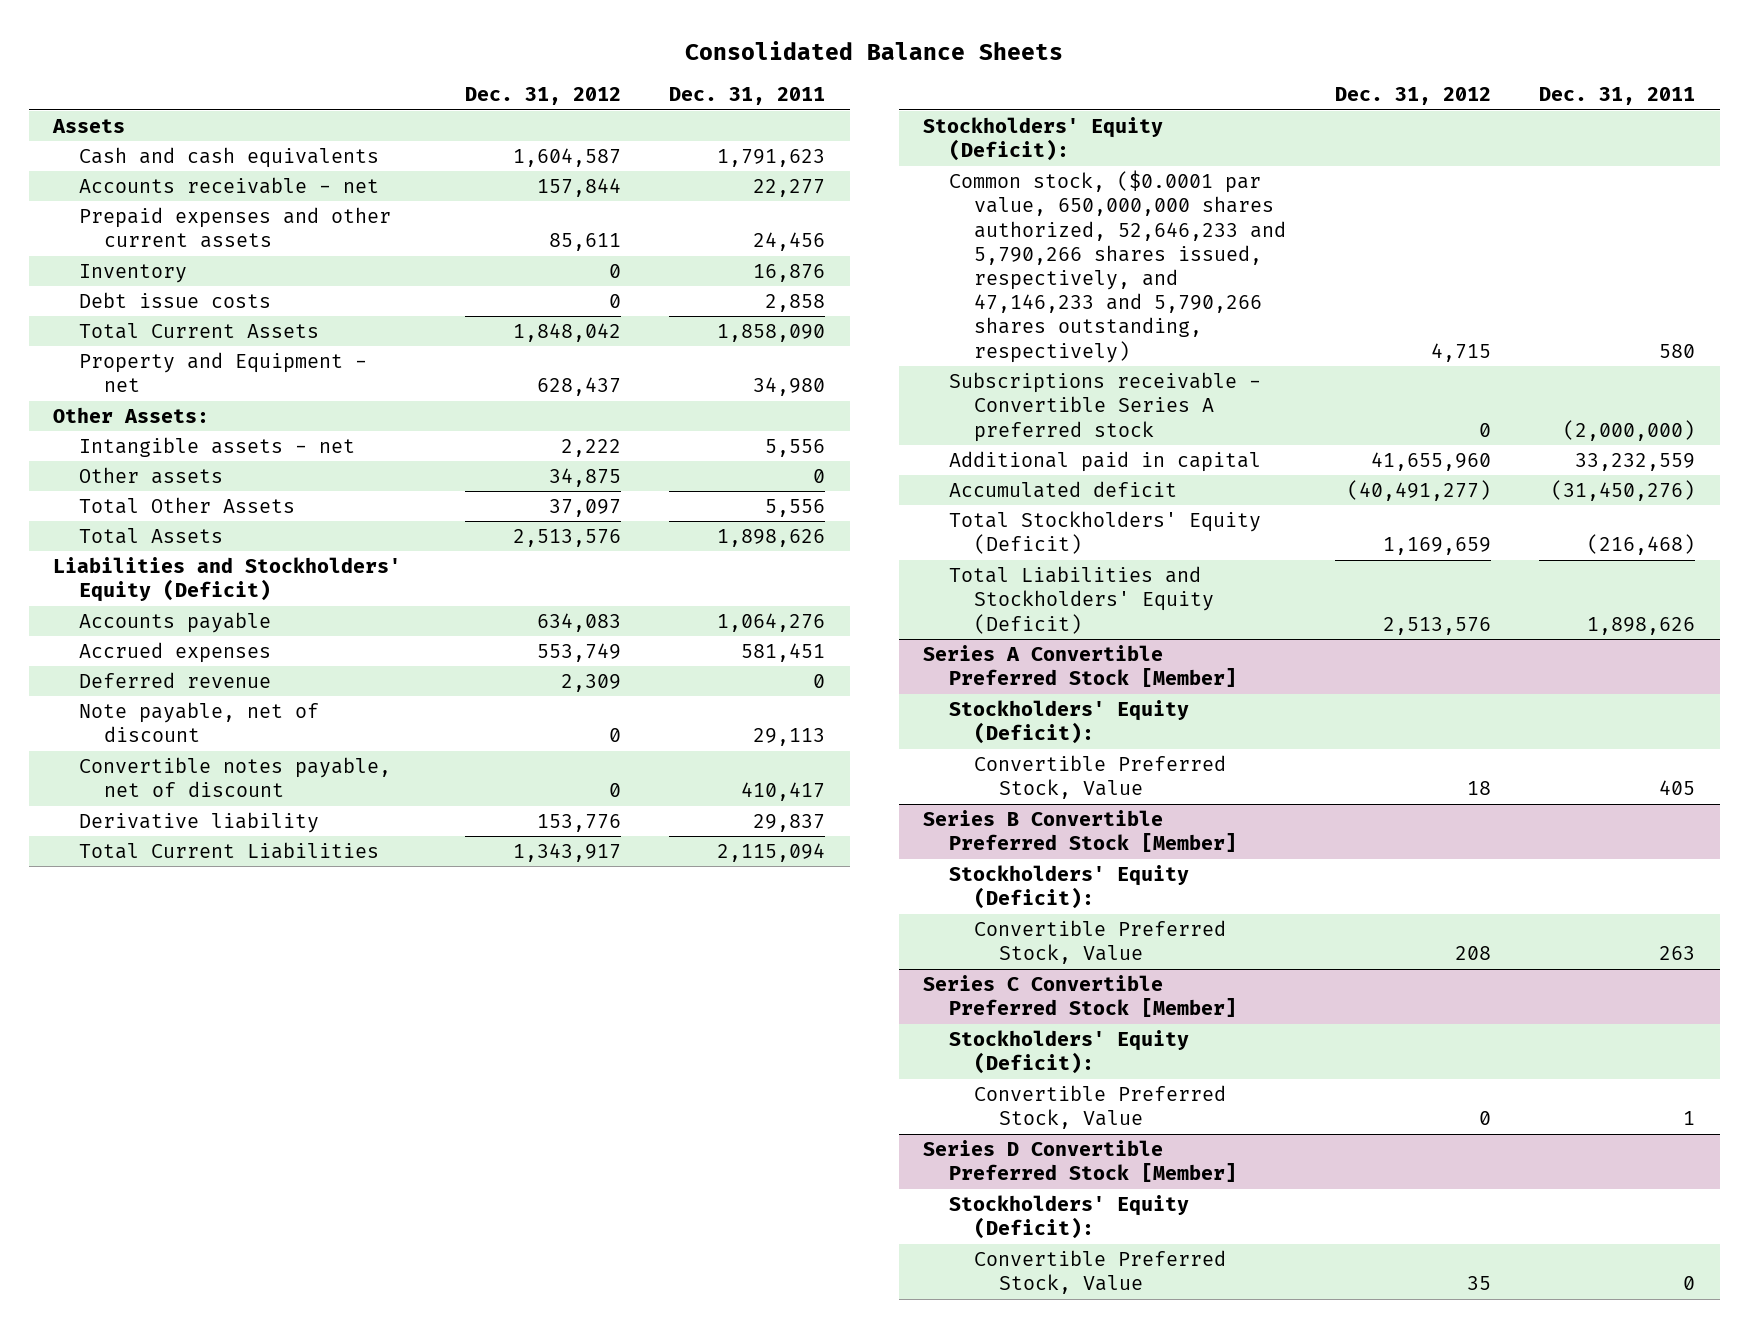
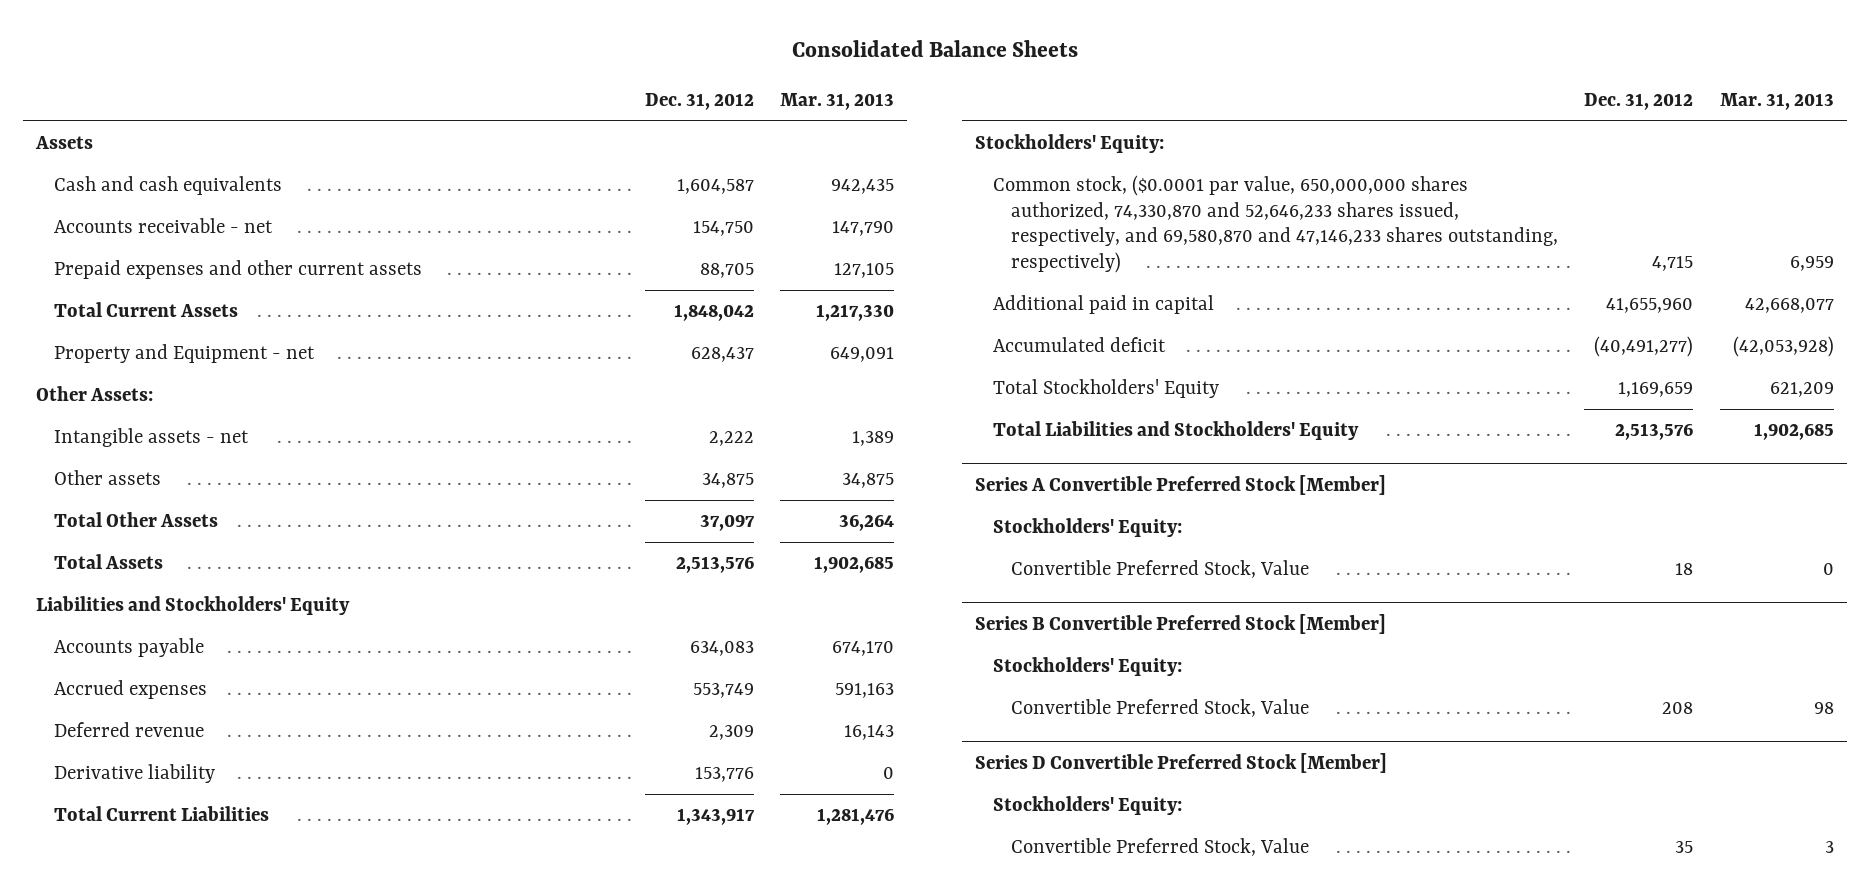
- | Dec. 31, 2012 | Dec. 31, 2011
+ | Dec. 31, 2012 | Mar. 31, 2013
- Accounts receivable - net | 157,844 | 22,277
- Prepaid expenses and other current assets | 85,611 | 24,456
- Inventory | 0 | 16,876
- Debt issue costs | 0 | 2,858
+ Accounts receivable - net | 154,750 | 147,790
+ Prepaid expenses and other current assets | 88,705 | 127,105
- Liabilities and Stockholders' Equity (Deficit)
+ Liabilities and Stockholders' Equity
- Note payable, net of discount | 0 | 29,113
- Convertible notes payable, net of discount | 0 | 410,417
- Stockholders' Equity (Deficit):
- Common stock, ($0.0001 par value, 650,000,000 shares authorized, 52,646,233 and 5,790,266 shares issued, respectively, and 47,146,233 and 5,790,266 shares outstanding, respectively) | 4,715 | 580
- Subscriptions receivable - Convertible Series A preferred stock | 0 | (2,000,000)
+ Stockholders' Equity:
+ Common stock, ($0.0001 par value, 650,000,000 shares authorized, 74,330,870 and 52,646,233 shares issued, respectively, and 69,580,870 and 47,146,233 shares outstanding, respectively) | 4,715 | 6,959
- Total Stockholders' Equity (Deficit) | 1,169,659 | (216,468)
- Total Liabilities and Stockholders' Equity (Deficit) | 2,513,576 | 1,898,626
+ Total Stockholders' Equity | 1,169,659 | 621,209
+ Total Liabilities and Stockholders' Equity | 2,513,576 | 1,902,685
@ Series A Convertible Preferred Stock [Member]
- Stockholders' Equity (Deficit):
+ Stockholders' Equity:
@ Series B Convertible Preferred Stock [Member]
- Stockholders' Equity (Deficit):
+ Stockholders' Equity:
- Series C Convertible Preferred Stock [Member]
- Stockholders' Equity (Deficit):
- Convertible Preferred Stock, Value | 0 | 1
@ Series D Convertible Preferred Stock [Member]
- Stockholders' Equity (Deficit):
+ Stockholders' Equity:

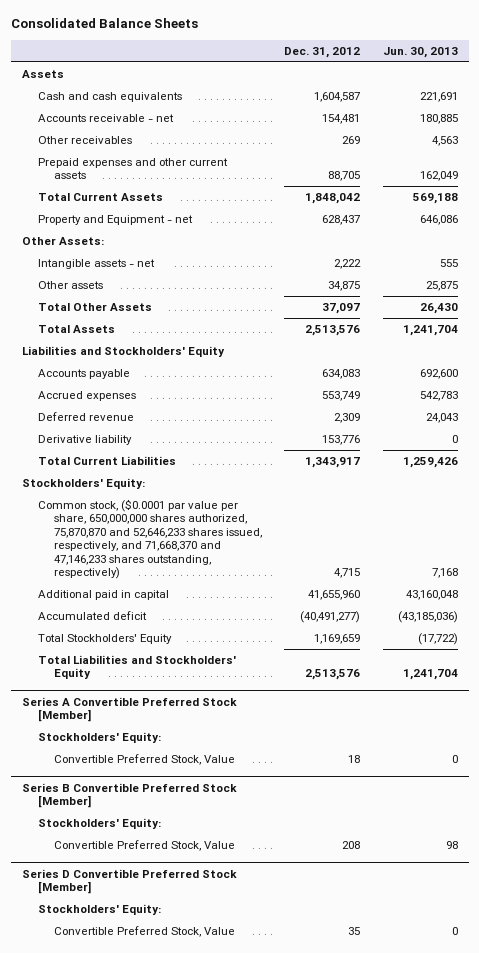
- | Dec. 31, 2012 | Mar. 31, 2013
+ | Dec. 31, 2012 | Jun. 30, 2013
- Accounts receivable - net | 154,750 | 147,790
+ Accounts receivable - net | 154,481 | 180,885
+ Other receivables | 269 | 4,563
- Common stock, ($0.0001 par value, 650,000,000 shares authorized, 74,330,870 and 52,646,233 shares issued, respectively, and 69,580,870 and 47,146,233 shares outstanding, respectively) | 4,715 | 6,959
+ Common stock, ($0.0001 par value per share, 650,000,000 shares authorized, 75,870,870 and 52,646,233 shares issued, respectively, and 71,668,370 and 47,146,233 shares outstanding, respectively) | 4,715 | 7,168

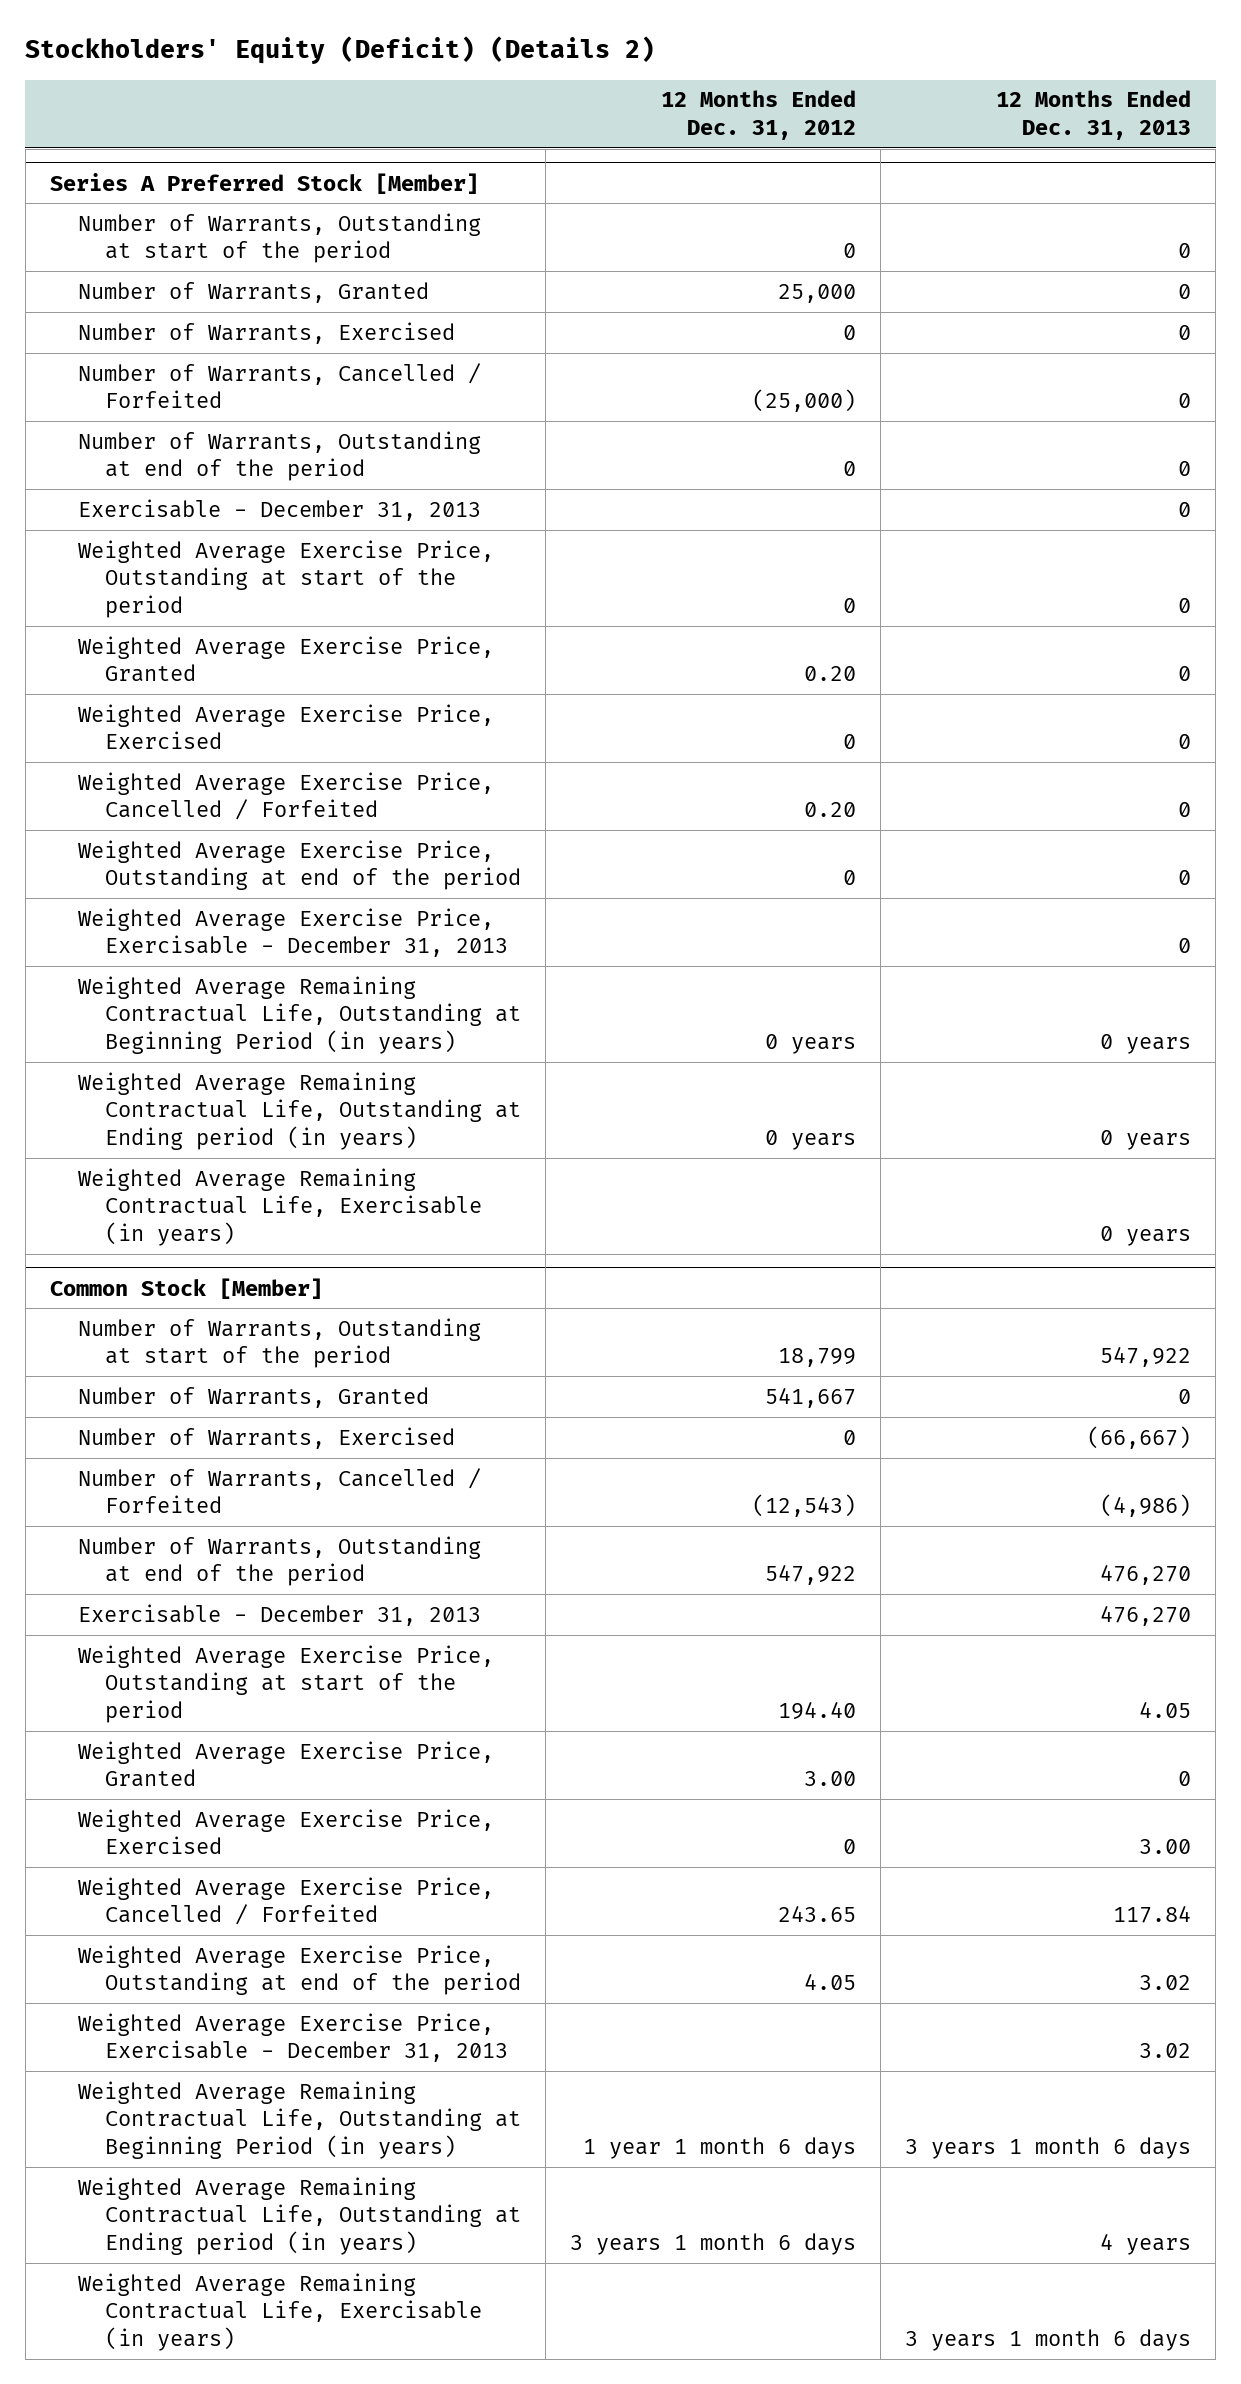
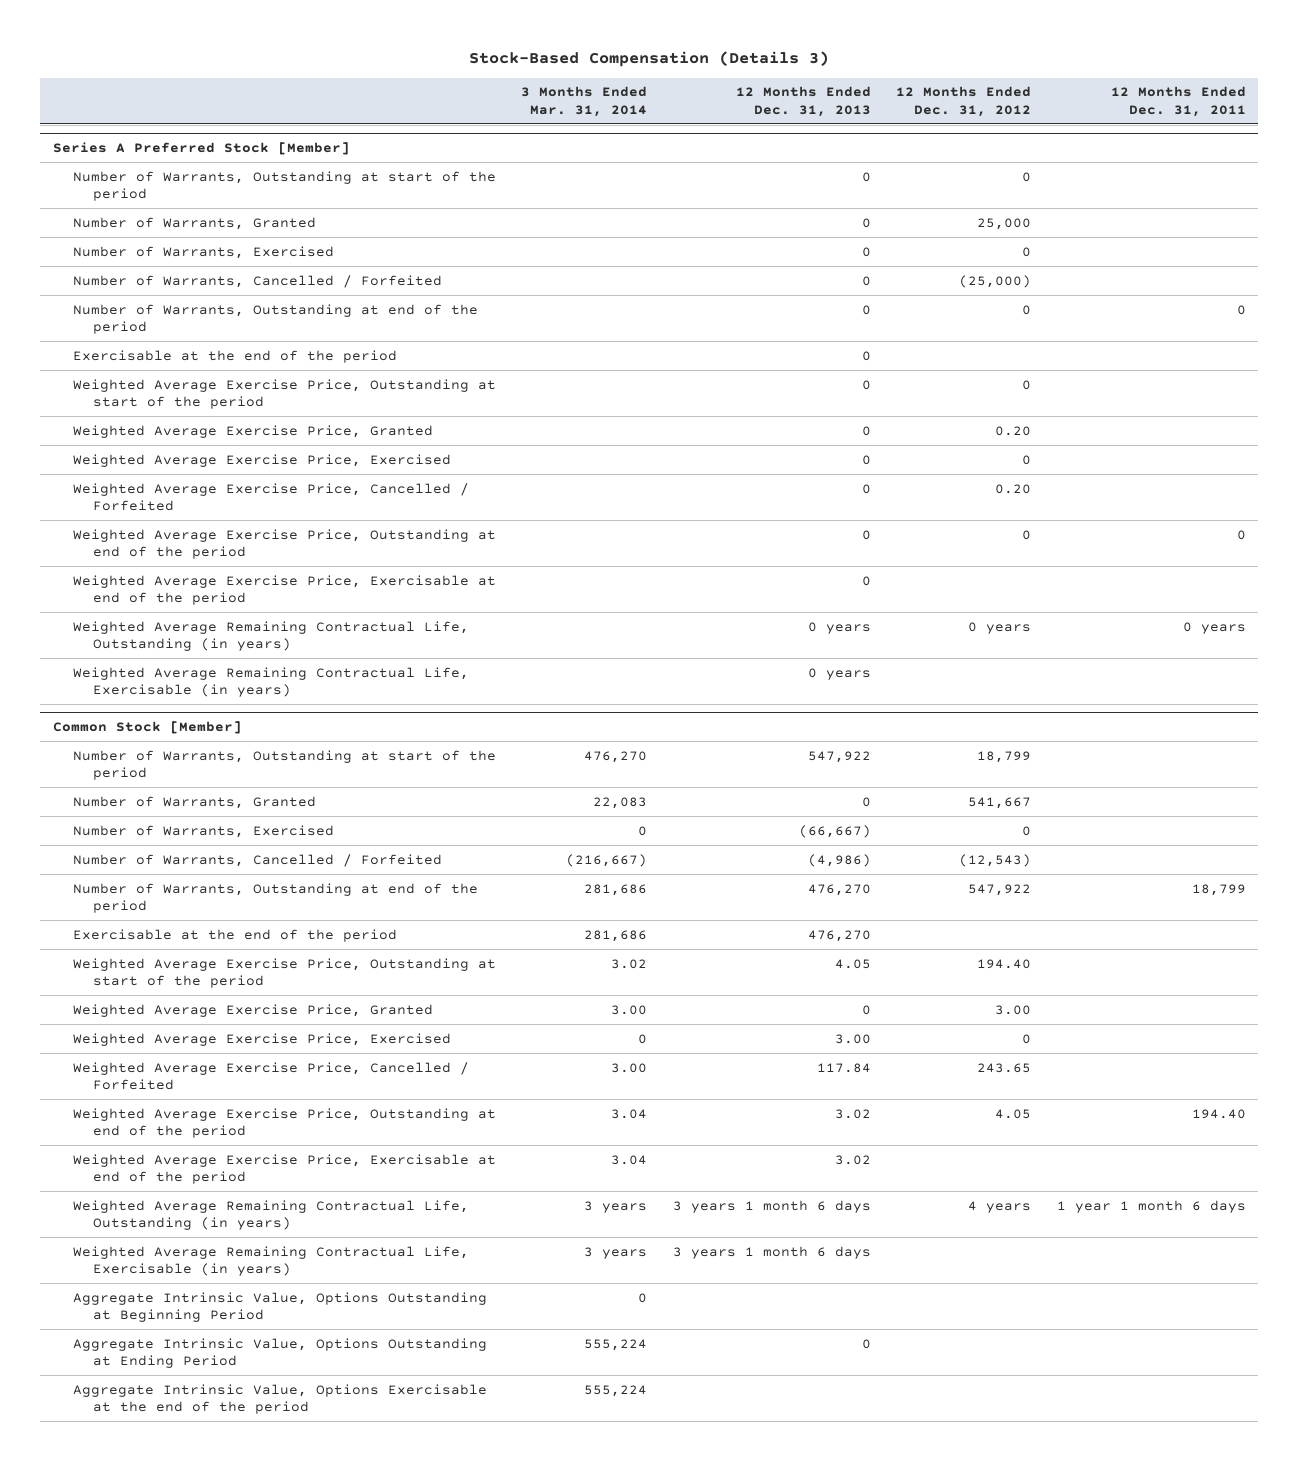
- Stockholders' Equity (Deficit) (Details 2)
+ Stock-Based Compensation (Details 3)
- | 12 Months Ended Dec. 31, 2012 | 12 Months Ended Dec. 31, 2013
+ | 3 Months Ended Mar. 31, 2014 | 12 Months Ended Dec. 31, 2013 | 12 Months Ended Dec. 31, 2012 | 12 Months Ended Dec. 31, 2011
@ Series A Preferred Stock [Member]
- Exercisable - December 31, 2013 | | 0
+ Exercisable at the end of the period | | 0 | |
- Weighted Average Exercise Price, Exercisable - December 31, 2013 | | 0
- Weighted Average Remaining Contractual Life, Outstanding at Beginning Period (in years) | 0 years | 0 years
- Weighted Average Remaining Contractual Life, Outstanding at Ending period (in years) | 0 years | 0 years
+ Weighted Average Exercise Price, Exercisable at end of the period | | 0 | |
+ Weighted Average Remaining Contractual Life, Outstanding (in years) | | 0 years | 0 years | 0 years
@ Common Stock [Member]
- Exercisable - December 31, 2013 | | 476,270
+ Exercisable at the end of the period | 281,686 | 476,270 | |
- Weighted Average Exercise Price, Exercisable - December 31, 2013 | | 3.02
- Weighted Average Remaining Contractual Life, Outstanding at Beginning Period (in years) | 1 year 1 month 6 days | 3 years 1 month 6 days
- Weighted Average Remaining Contractual Life, Outstanding at Ending period (in years) | 3 years 1 month 6 days | 4 years
+ Weighted Average Exercise Price, Exercisable at end of the period | 3.04 | 3.02 | |
+ Weighted Average Remaining Contractual Life, Outstanding (in years) | 3 years | 3 years 1 month 6 days | 4 years | 1 year 1 month 6 days
+ Aggregate Intrinsic Value, Options Outstanding at Beginning Period | 0 | | |
+ Aggregate Intrinsic Value, Options Outstanding at Ending Period | 555,224 | 0 | |
+ Aggregate Intrinsic Value, Options Exercisable at the end of the period | 555,224 | | |

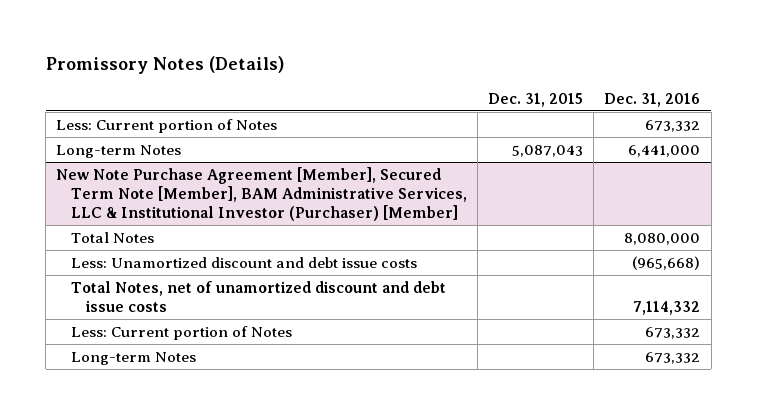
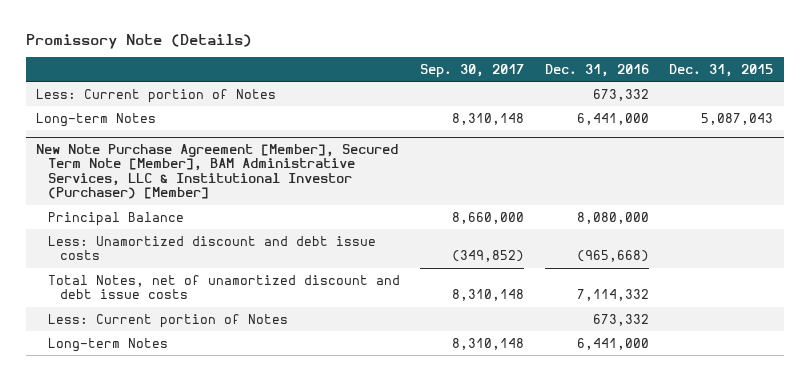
- Promissory Notes (Details)
+ Promissory Note (Details)
- | Dec. 31, 2015 | Dec. 31, 2016
+ | Sep. 30, 2017 | Dec. 31, 2016 | Dec. 31, 2015
@ New Note Purchase Agreement [Member], Secured Term Note [Member], BAM Administrative Services, LLC & Institutional Investor (Purchaser) [Member]
- Total Notes | | 8,080,000
+ Principal Balance | 8,660,000 | 8,080,000 |
- Long-term Notes | | 673,332
+ Long-term Notes | 8,310,148 | 6,441,000 |

